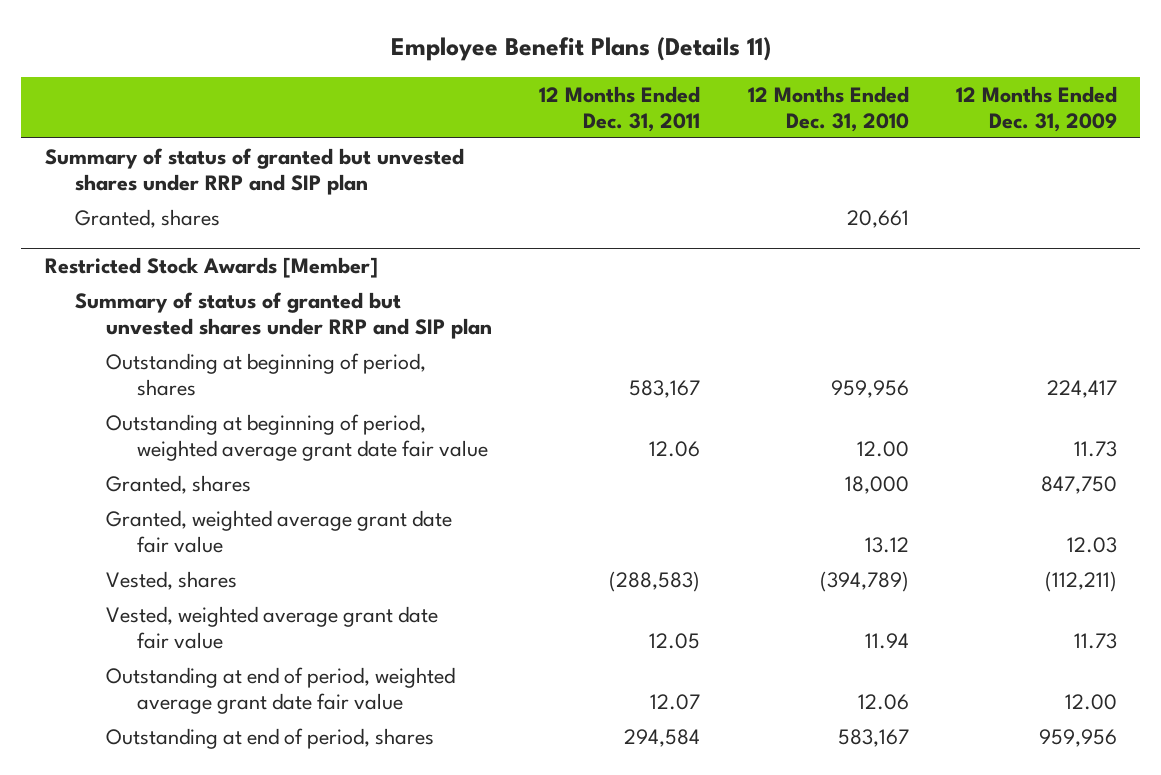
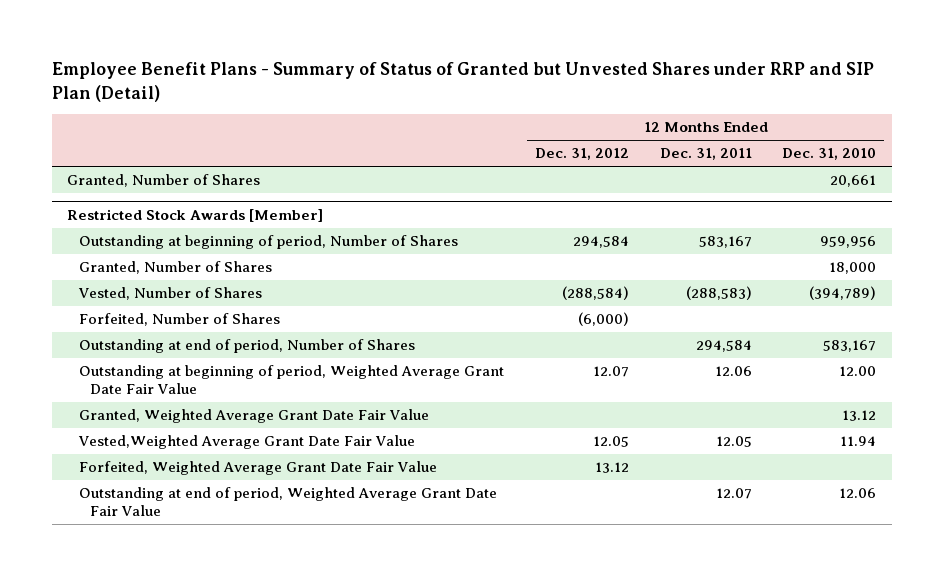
- Employee Benefit Plans (Details 11)
+ Employee Benefit Plans - Summary of Status of Granted but Unvested Shares under RRP and SIP Plan (Detail)
- | 12 Months Ended Dec. 31, 2011 | 12 Months Ended Dec. 31, 2010 | 12 Months Ended Dec. 31, 2009
+ | 12 Months Ended Dec. 31, 2012 | 12 Months Ended Dec. 31, 2011 | 12 Months Ended Dec. 31, 2010
- Summary of status of granted but unvested shares under RRP and SIP plan
- Granted, shares | | 20,661 |
+ Granted, Number of Shares | | | 20,661
@ Restricted Stock Awards [Member]
- Summary of status of granted but unvested shares under RRP and SIP plan
- Outstanding at beginning of period, shares | 583,167 | 959,956 | 224,417
- Outstanding at beginning of period, weighted average grant date fair value | 12.06 | 12.00 | 11.73
- Granted, shares | | 18,000 | 847,750
- Granted, weighted average grant date fair value | | 13.12 | 12.03
- Vested, shares | (288,583) | (394,789) | (112,211)
- Vested, weighted average grant date fair value | 12.05 | 11.94 | 11.73
- Outstanding at end of period, weighted average grant date fair value | 12.07 | 12.06 | 12.00
- Outstanding at end of period, shares | 294,584 | 583,167 | 959,956
+ Outstanding at beginning of period, Number of Shares | 294,584 | 583,167 | 959,956
+ Granted, Number of Shares | | | 18,000
+ Vested, Number of Shares | (288,584) | (288,583) | (394,789)
+ Forfeited, Number of Shares | (6,000) | |
+ Outstanding at end of period, Number of Shares | | 294,584 | 583,167
+ Outstanding at beginning of period, Weighted Average Grant Date Fair Value | 12.07 | 12.06 | 12.00
+ Granted, Weighted Average Grant Date Fair Value | | | 13.12
+ Vested,Weighted Average Grant Date Fair Value | 12.05 | 12.05 | 11.94
+ Forfeited, Weighted Average Grant Date Fair Value | 13.12 | |
+ Outstanding at end of period, Weighted Average Grant Date Fair Value | | 12.07 | 12.06

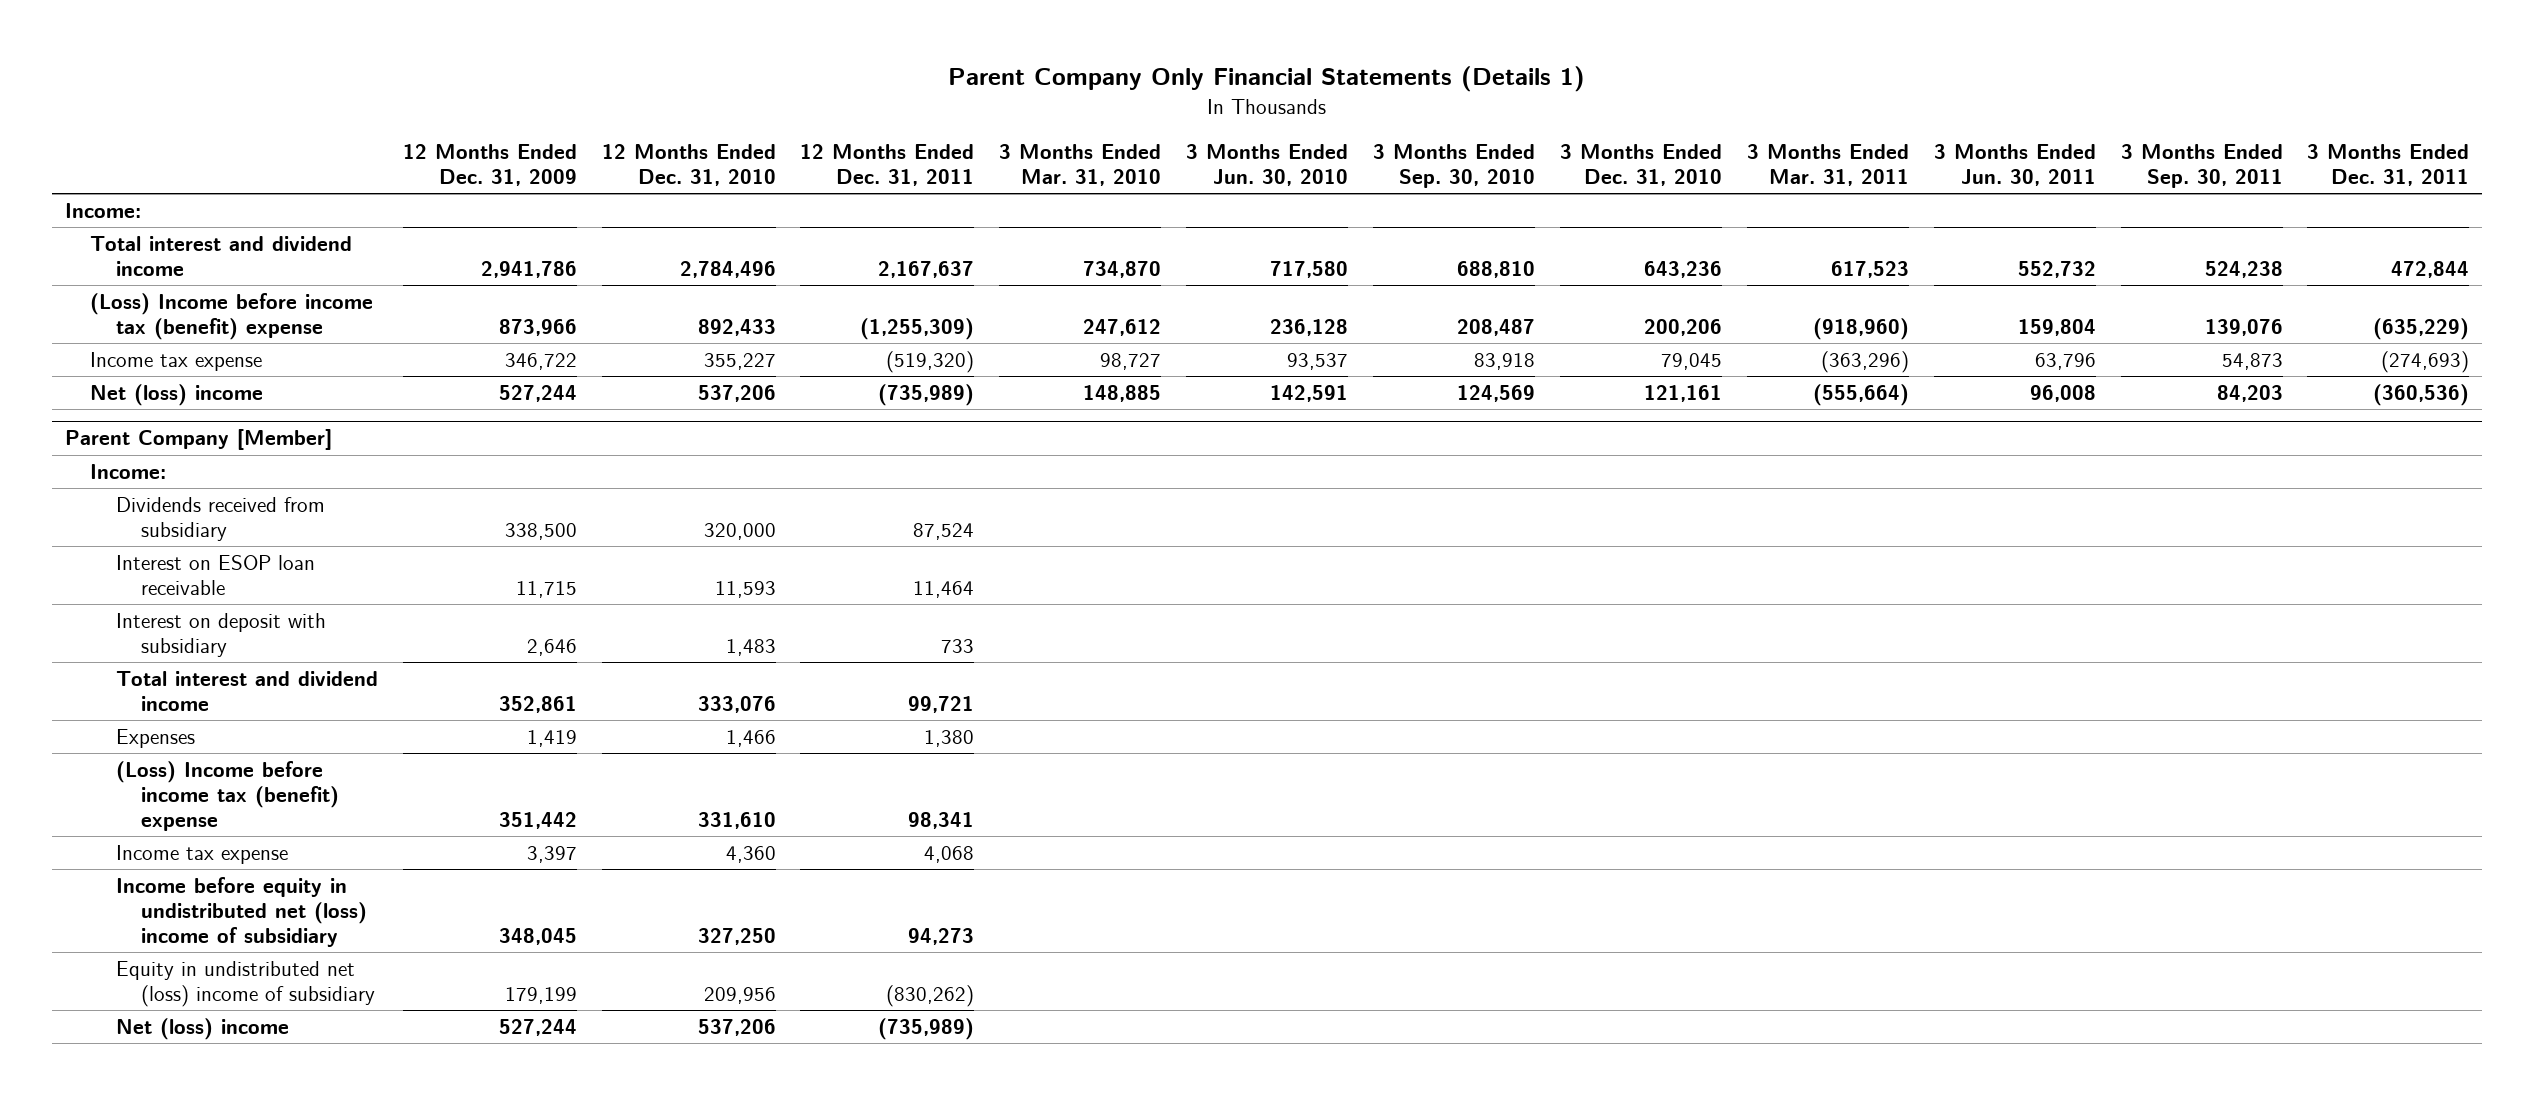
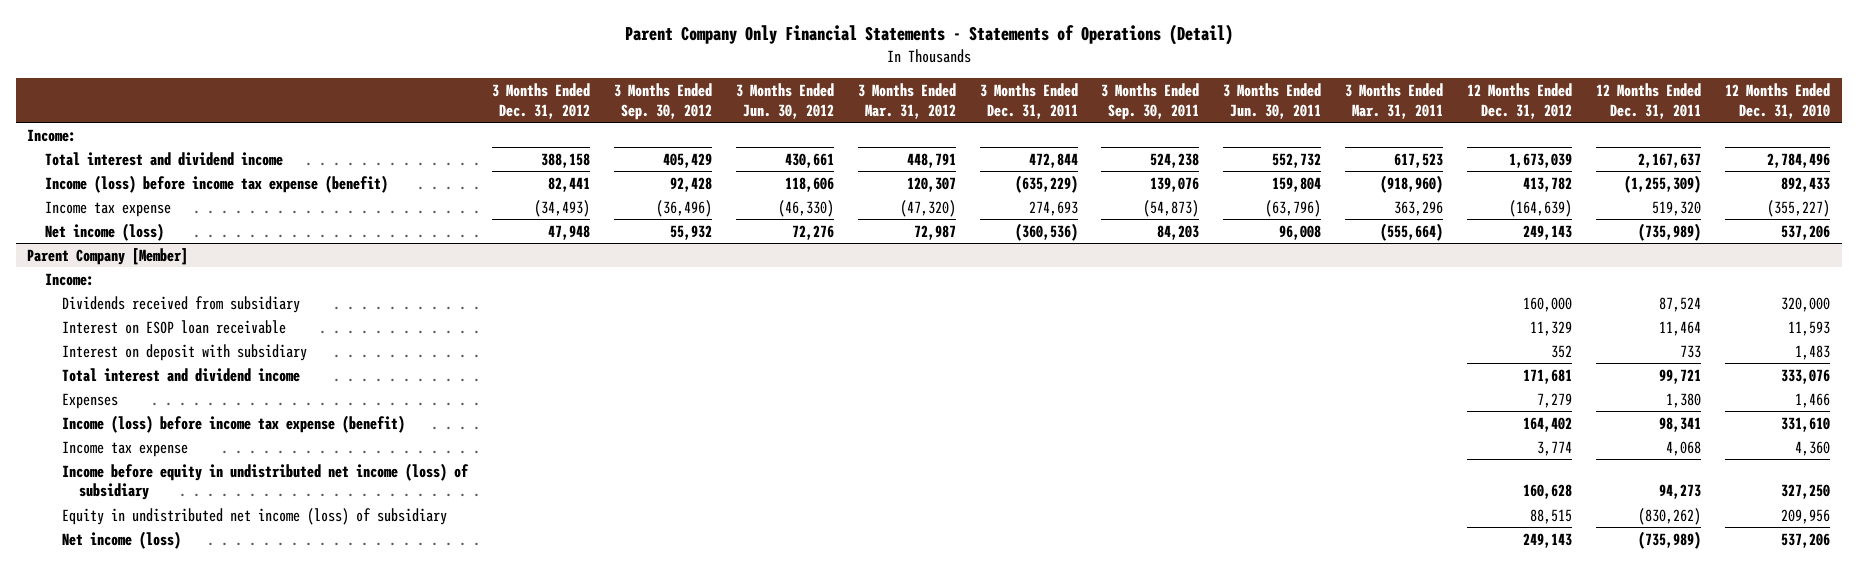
- Parent Company Only Financial Statements (Details 1)
+ Parent Company Only Financial Statements - Statements of Operations (Detail)
- | 12 Months Ended Dec. 31, 2009 | 12 Months Ended Dec. 31, 2010 | 12 Months Ended Dec. 31, 2011 | 3 Months Ended Mar. 31, 2010 | 3 Months Ended Jun. 30, 2010 | 3 Months Ended Sep. 30, 2010 | 3 Months Ended Dec. 31, 2010 | 3 Months Ended Mar. 31, 2011 | 3 Months Ended Jun. 30, 2011 | 3 Months Ended Sep. 30, 2011 | 3 Months Ended Dec. 31, 2011
+ | 3 Months Ended Dec. 31, 2012 | 3 Months Ended Sep. 30, 2012 | 3 Months Ended Jun. 30, 2012 | 3 Months Ended Mar. 31, 2012 | 3 Months Ended Dec. 31, 2011 | 3 Months Ended Sep. 30, 2011 | 3 Months Ended Jun. 30, 2011 | 3 Months Ended Mar. 31, 2011 | 12 Months Ended Dec. 31, 2012 | 12 Months Ended Dec. 31, 2011 | 12 Months Ended Dec. 31, 2010
- (Loss) Income before income tax (benefit) expense | 873,966 | 892,433 | (1,255,309) | 247,612 | 236,128 | 208,487 | 200,206 | (918,960) | 159,804 | 139,076 | (635,229)
- Income tax expense | 346,722 | 355,227 | (519,320) | 98,727 | 93,537 | 83,918 | 79,045 | (363,296) | 63,796 | 54,873 | (274,693)
- Net (loss) income | 527,244 | 537,206 | (735,989) | 148,885 | 142,591 | 124,569 | 121,161 | (555,664) | 96,008 | 84,203 | (360,536)
+ Income (loss) before income tax expense (benefit) | 82,441 | 92,428 | 118,606 | 120,307 | (635,229) | 139,076 | 159,804 | (918,960) | 413,782 | (1,255,309) | 892,433
+ Income tax expense | (34,493) | (36,496) | (46,330) | (47,320) | 274,693 | (54,873) | (63,796) | 363,296 | (164,639) | 519,320 | (355,227)
+ Net income (loss) | 47,948 | 55,932 | 72,276 | 72,987 | (360,536) | 84,203 | 96,008 | (555,664) | 249,143 | (735,989) | 537,206
@ Parent Company [Member]
- (Loss) Income before income tax (benefit) expense | 351,442 | 331,610 | 98,341 | | | | | | | |
+ Income (loss) before income tax expense (benefit) | | | | | | | | | 164,402 | 98,341 | 331,610
- Income before equity in undistributed net (loss) income of subsidiary | 348,045 | 327,250 | 94,273 | | | | | | | |
- Equity in undistributed net (loss) income of subsidiary | 179,199 | 209,956 | (830,262) | | | | | | | |
- Net (loss) income | 527,244 | 537,206 | (735,989) | | | | | | | |
+ Income before equity in undistributed net income (loss) of subsidiary | | | | | | | | | 160,628 | 94,273 | 327,250
+ Equity in undistributed net income (loss) of subsidiary | | | | | | | | | 88,515 | (830,262) | 209,956
+ Net income (loss) | | | | | | | | | 249,143 | (735,989) | 537,206

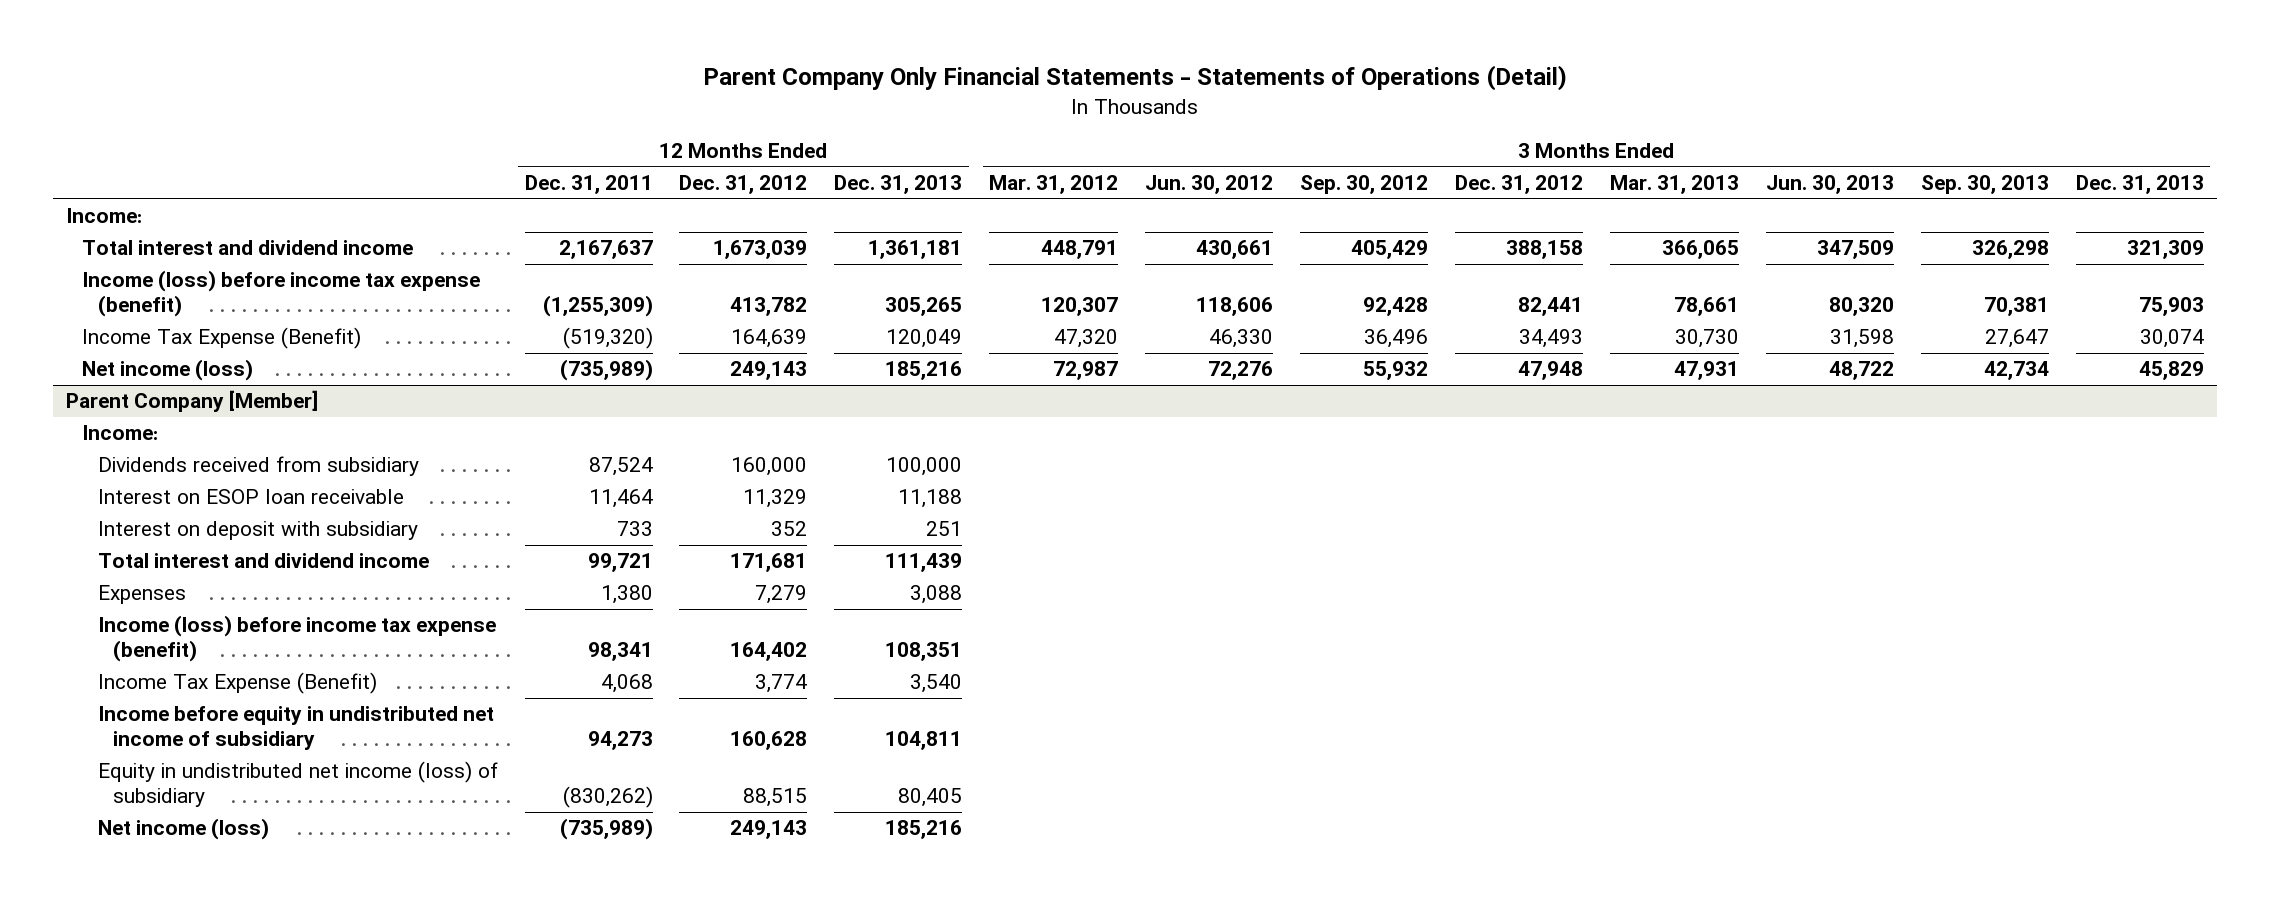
- | 3 Months Ended Dec. 31, 2012 | 3 Months Ended Sep. 30, 2012 | 3 Months Ended Jun. 30, 2012 | 3 Months Ended Mar. 31, 2012 | 3 Months Ended Dec. 31, 2011 | 3 Months Ended Sep. 30, 2011 | 3 Months Ended Jun. 30, 2011 | 3 Months Ended Mar. 31, 2011 | 12 Months Ended Dec. 31, 2012 | 12 Months Ended Dec. 31, 2011 | 12 Months Ended Dec. 31, 2010
+ | 12 Months Ended Dec. 31, 2011 | 12 Months Ended Dec. 31, 2012 | 12 Months Ended Dec. 31, 2013 | 3 Months Ended Mar. 31, 2012 | 3 Months Ended Jun. 30, 2012 | 3 Months Ended Sep. 30, 2012 | 3 Months Ended Dec. 31, 2012 | 3 Months Ended Mar. 31, 2013 | 3 Months Ended Jun. 30, 2013 | 3 Months Ended Sep. 30, 2013 | 3 Months Ended Dec. 31, 2013
- Income tax expense | (34,493) | (36,496) | (46,330) | (47,320) | 274,693 | (54,873) | (63,796) | 363,296 | (164,639) | 519,320 | (355,227)
+ Income Tax Expense (Benefit) | (519,320) | 164,639 | 120,049 | 47,320 | 46,330 | 36,496 | 34,493 | 30,730 | 31,598 | 27,647 | 30,074
@ Parent Company [Member]
- Income tax expense | | | | | | | | | 3,774 | 4,068 | 4,360
- Income before equity in undistributed net income (loss) of subsidiary | | | | | | | | | 160,628 | 94,273 | 327,250
+ Income Tax Expense (Benefit) | 4,068 | 3,774 | 3,540 | | | | | | | |
+ Income before equity in undistributed net income of subsidiary | 94,273 | 160,628 | 104,811 | | | | | | | |

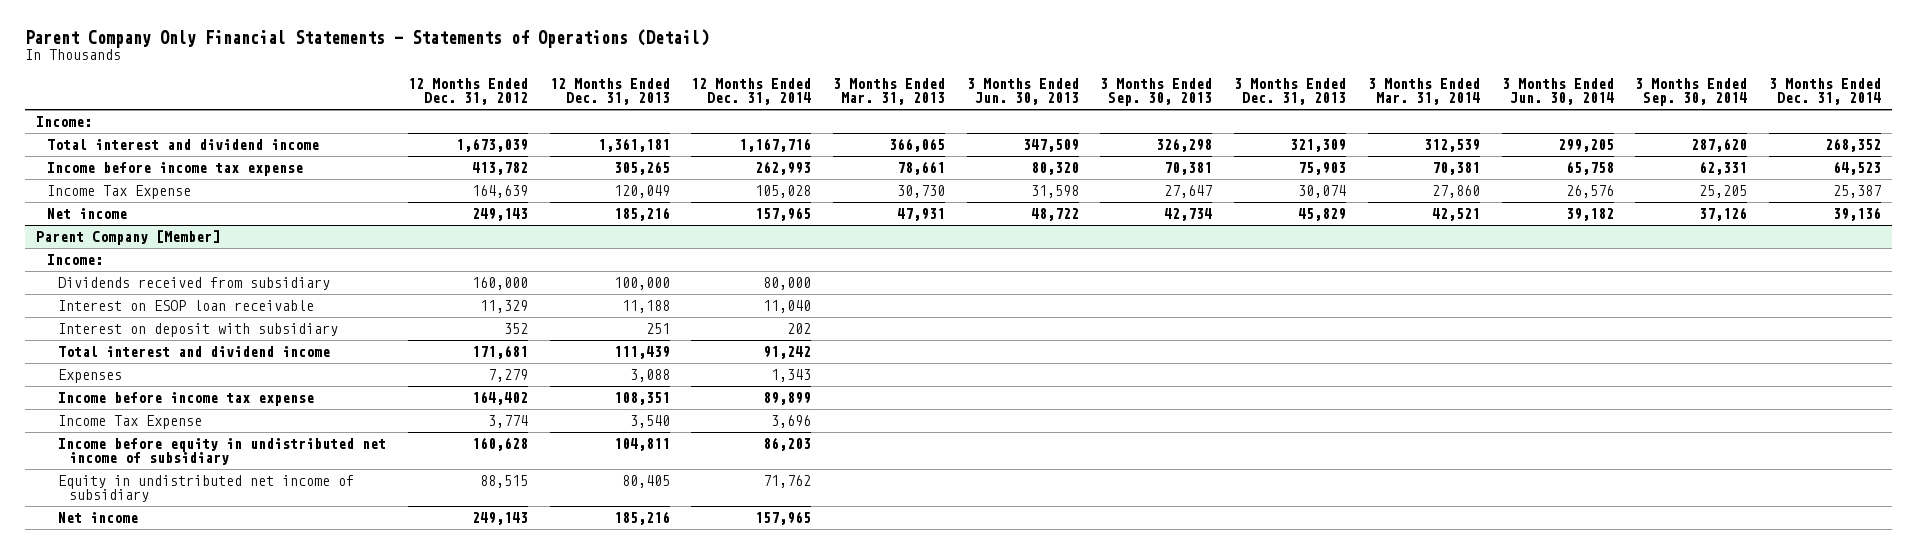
- | 12 Months Ended Dec. 31, 2011 | 12 Months Ended Dec. 31, 2012 | 12 Months Ended Dec. 31, 2013 | 3 Months Ended Mar. 31, 2012 | 3 Months Ended Jun. 30, 2012 | 3 Months Ended Sep. 30, 2012 | 3 Months Ended Dec. 31, 2012 | 3 Months Ended Mar. 31, 2013 | 3 Months Ended Jun. 30, 2013 | 3 Months Ended Sep. 30, 2013 | 3 Months Ended Dec. 31, 2013
+ | 12 Months Ended Dec. 31, 2012 | 12 Months Ended Dec. 31, 2013 | 12 Months Ended Dec. 31, 2014 | 3 Months Ended Mar. 31, 2013 | 3 Months Ended Jun. 30, 2013 | 3 Months Ended Sep. 30, 2013 | 3 Months Ended Dec. 31, 2013 | 3 Months Ended Mar. 31, 2014 | 3 Months Ended Jun. 30, 2014 | 3 Months Ended Sep. 30, 2014 | 3 Months Ended Dec. 31, 2014
- Income (loss) before income tax expense (benefit) | (1,255,309) | 413,782 | 305,265 | 120,307 | 118,606 | 92,428 | 82,441 | 78,661 | 80,320 | 70,381 | 75,903
- Income Tax Expense (Benefit) | (519,320) | 164,639 | 120,049 | 47,320 | 46,330 | 36,496 | 34,493 | 30,730 | 31,598 | 27,647 | 30,074
- Net income (loss) | (735,989) | 249,143 | 185,216 | 72,987 | 72,276 | 55,932 | 47,948 | 47,931 | 48,722 | 42,734 | 45,829
+ Income before income tax expense | 413,782 | 305,265 | 262,993 | 78,661 | 80,320 | 70,381 | 75,903 | 70,381 | 65,758 | 62,331 | 64,523
+ Income Tax Expense | 164,639 | 120,049 | 105,028 | 30,730 | 31,598 | 27,647 | 30,074 | 27,860 | 26,576 | 25,205 | 25,387
+ Net income | 249,143 | 185,216 | 157,965 | 47,931 | 48,722 | 42,734 | 45,829 | 42,521 | 39,182 | 37,126 | 39,136
@ Parent Company [Member]
- Income (loss) before income tax expense (benefit) | 98,341 | 164,402 | 108,351 | | | | | | | |
- Income Tax Expense (Benefit) | 4,068 | 3,774 | 3,540 | | | | | | | |
+ Income before income tax expense | 164,402 | 108,351 | 89,899 | | | | | | | |
+ Income Tax Expense | 3,774 | 3,540 | 3,696 | | | | | | | |
- Equity in undistributed net income (loss) of subsidiary | (830,262) | 88,515 | 80,405 | | | | | | | |
- Net income (loss) | (735,989) | 249,143 | 185,216 | | | | | | | |
+ Equity in undistributed net income of subsidiary | 88,515 | 80,405 | 71,762 | | | | | | | |
+ Net income | 249,143 | 185,216 | 157,965 | | | | | | | |

